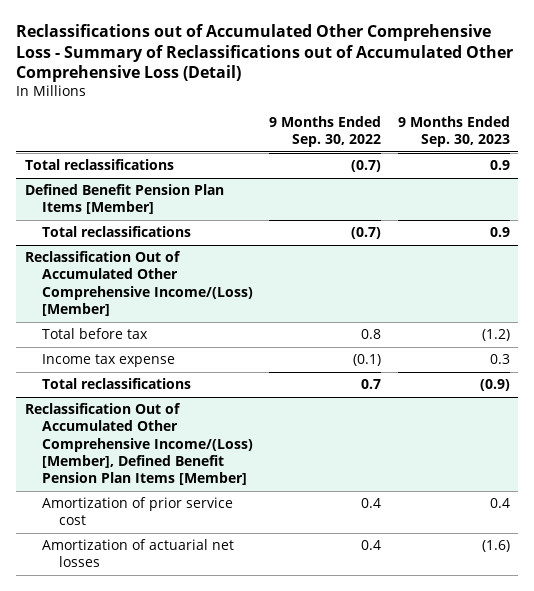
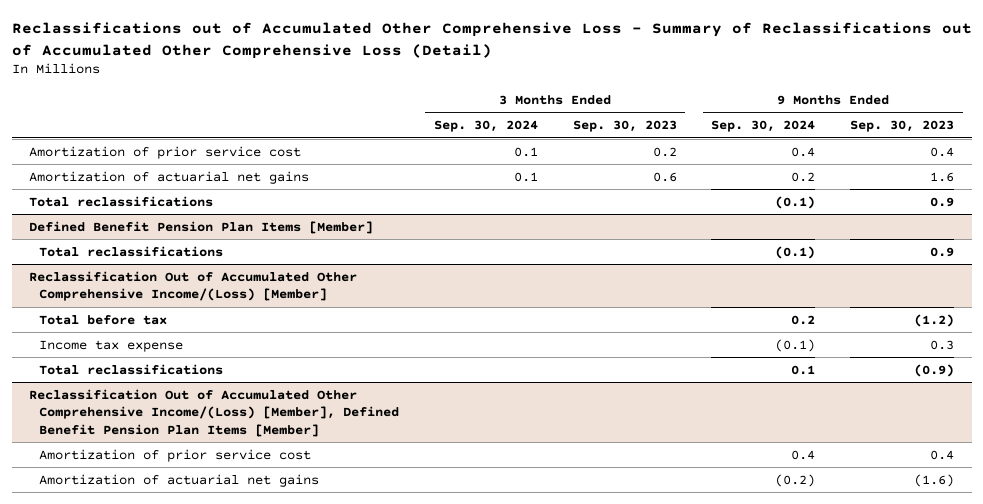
- | 9 Months Ended Sep. 30, 2022 | 9 Months Ended Sep. 30, 2023
+ | 3 Months Ended Sep. 30, 2024 | 3 Months Ended Sep. 30, 2023 | 9 Months Ended Sep. 30, 2024 | 9 Months Ended Sep. 30, 2023
+ Amortization of prior service cost | 0.1 | 0.2 | 0.4 | 0.4
+ Amortization of actuarial net gains | 0.1 | 0.6 | 0.2 | 1.6
@ Reclassification Out of Accumulated Other Comprehensive Income/(Loss) [Member], Defined Benefit Pension Plan Items [Member]
- Amortization of actuarial net losses | 0.4 | (1.6)
+ Amortization of actuarial net gains | | | (0.2) | (1.6)

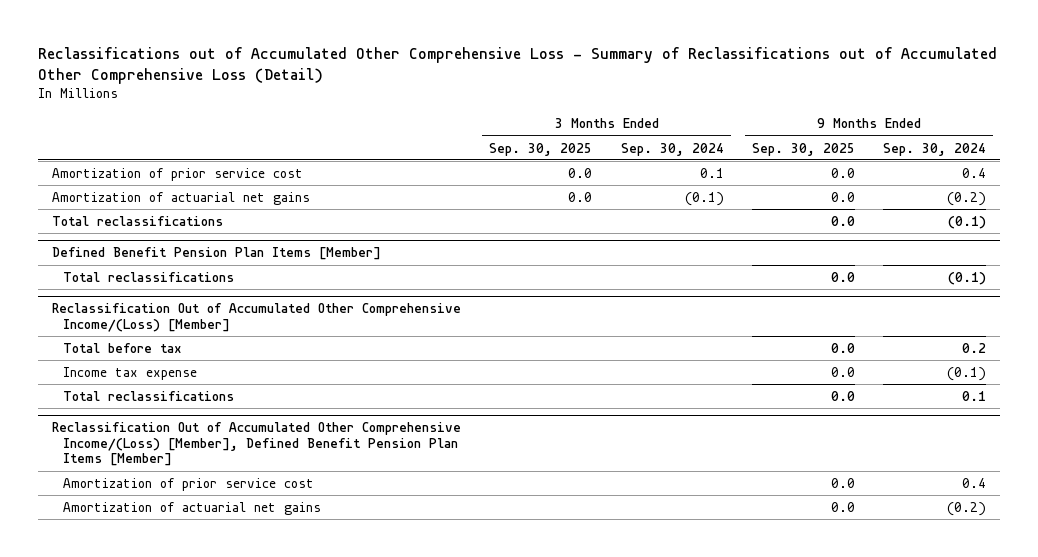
- | 3 Months Ended Sep. 30, 2024 | 3 Months Ended Sep. 30, 2023 | 9 Months Ended Sep. 30, 2024 | 9 Months Ended Sep. 30, 2023
+ | 3 Months Ended Sep. 30, 2025 | 3 Months Ended Sep. 30, 2024 | 9 Months Ended Sep. 30, 2025 | 9 Months Ended Sep. 30, 2024
- Amortization of actuarial net gains | 0.1 | 0.6 | 0.2 | 1.6
+ Amortization of actuarial net gains | 0.0 | (0.1) | 0.0 | (0.2)

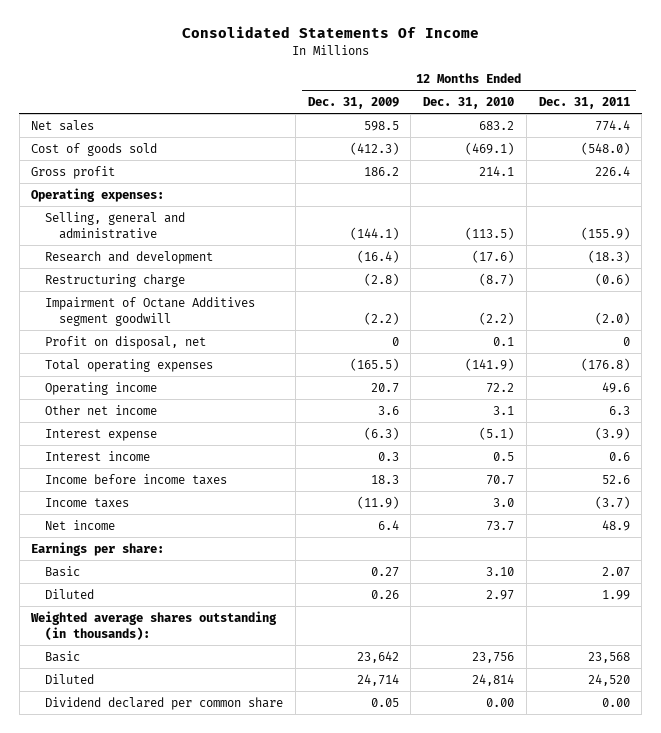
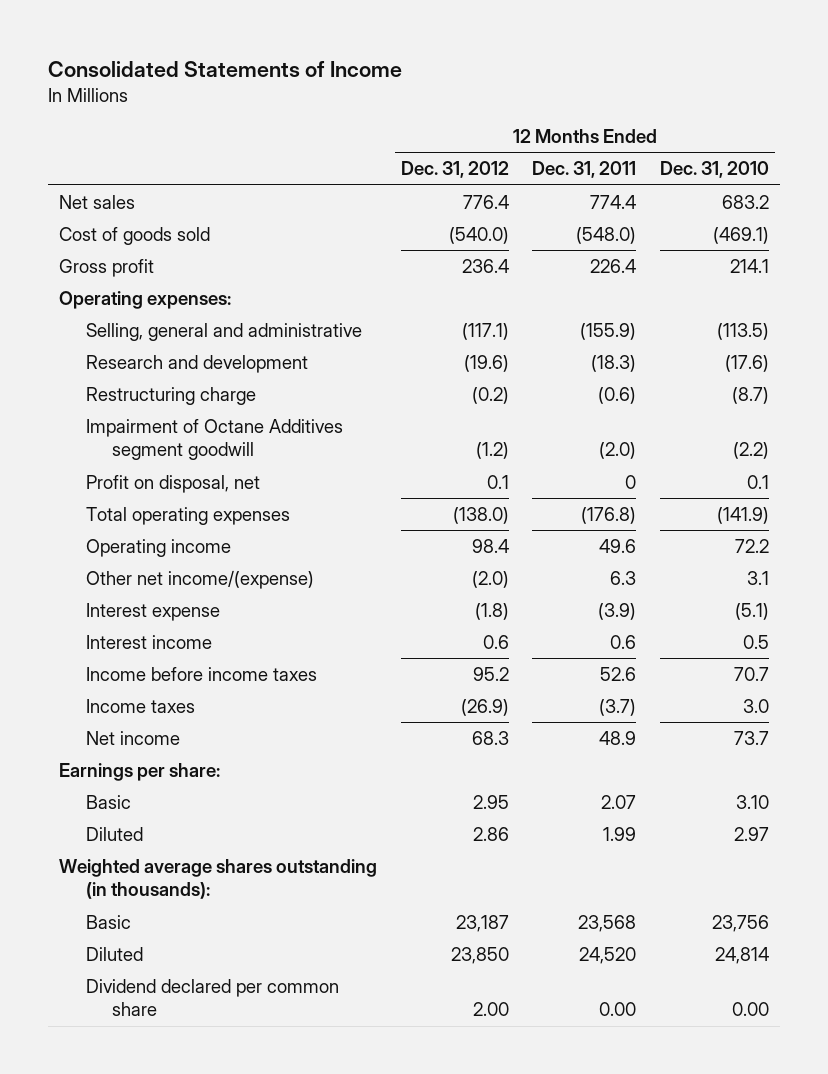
- Consolidated Statements Of Income
+ Consolidated Statements of Income
- | 12 Months Ended Dec. 31, 2009 | 12 Months Ended Dec. 31, 2010 | 12 Months Ended Dec. 31, 2011
+ | 12 Months Ended Dec. 31, 2012 | 12 Months Ended Dec. 31, 2011 | 12 Months Ended Dec. 31, 2010
- Other net income | 3.6 | 3.1 | 6.3
+ Other net income/(expense) | (2.0) | 6.3 | 3.1

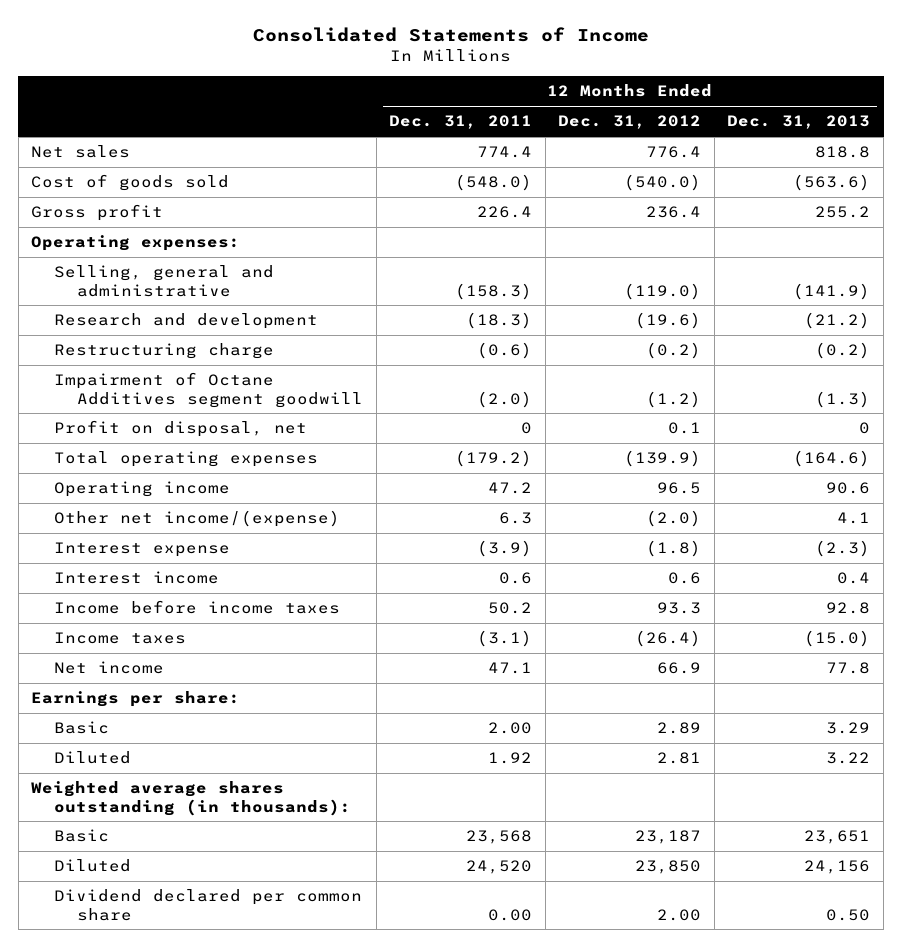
- | 12 Months Ended Dec. 31, 2012 | 12 Months Ended Dec. 31, 2011 | 12 Months Ended Dec. 31, 2010
+ | 12 Months Ended Dec. 31, 2011 | 12 Months Ended Dec. 31, 2012 | 12 Months Ended Dec. 31, 2013
- Selling, general and administrative | (117.1) | (155.9) | (113.5)
+ Selling, general and administrative | (158.3) | (119.0) | (141.9)
- Total operating expenses | (138.0) | (176.8) | (141.9)
- Operating income | 98.4 | 49.6 | 72.2
+ Total operating expenses | (179.2) | (139.9) | (164.6)
+ Operating income | 47.2 | 96.5 | 90.6
- Income before income taxes | 95.2 | 52.6 | 70.7
- Income taxes | (26.9) | (3.7) | 3.0
- Net income | 68.3 | 48.9 | 73.7
+ Income before income taxes | 50.2 | 93.3 | 92.8
+ Income taxes | (3.1) | (26.4) | (15.0)
+ Net income | 47.1 | 66.9 | 77.8
- Basic | 2.95 | 2.07 | 3.10
- Diluted | 2.86 | 1.99 | 2.97
+ Basic | 2.00 | 2.89 | 3.29
+ Diluted | 1.92 | 2.81 | 3.22

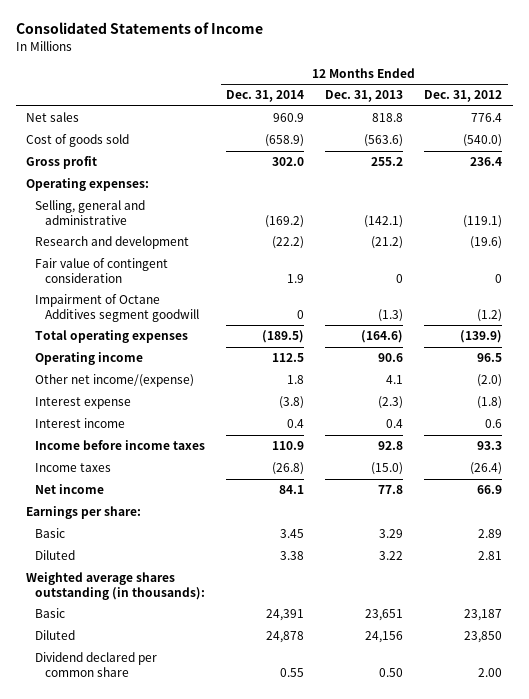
- | 12 Months Ended Dec. 31, 2011 | 12 Months Ended Dec. 31, 2012 | 12 Months Ended Dec. 31, 2013
+ | 12 Months Ended Dec. 31, 2014 | 12 Months Ended Dec. 31, 2013 | 12 Months Ended Dec. 31, 2012
- Selling, general and administrative | (158.3) | (119.0) | (141.9)
+ Selling, general and administrative | (169.2) | (142.1) | (119.1)
- Restructuring charge | (0.6) | (0.2) | (0.2)
+ Fair value of contingent consideration | 1.9 | 0 | 0
- Profit on disposal, net | 0 | 0.1 | 0

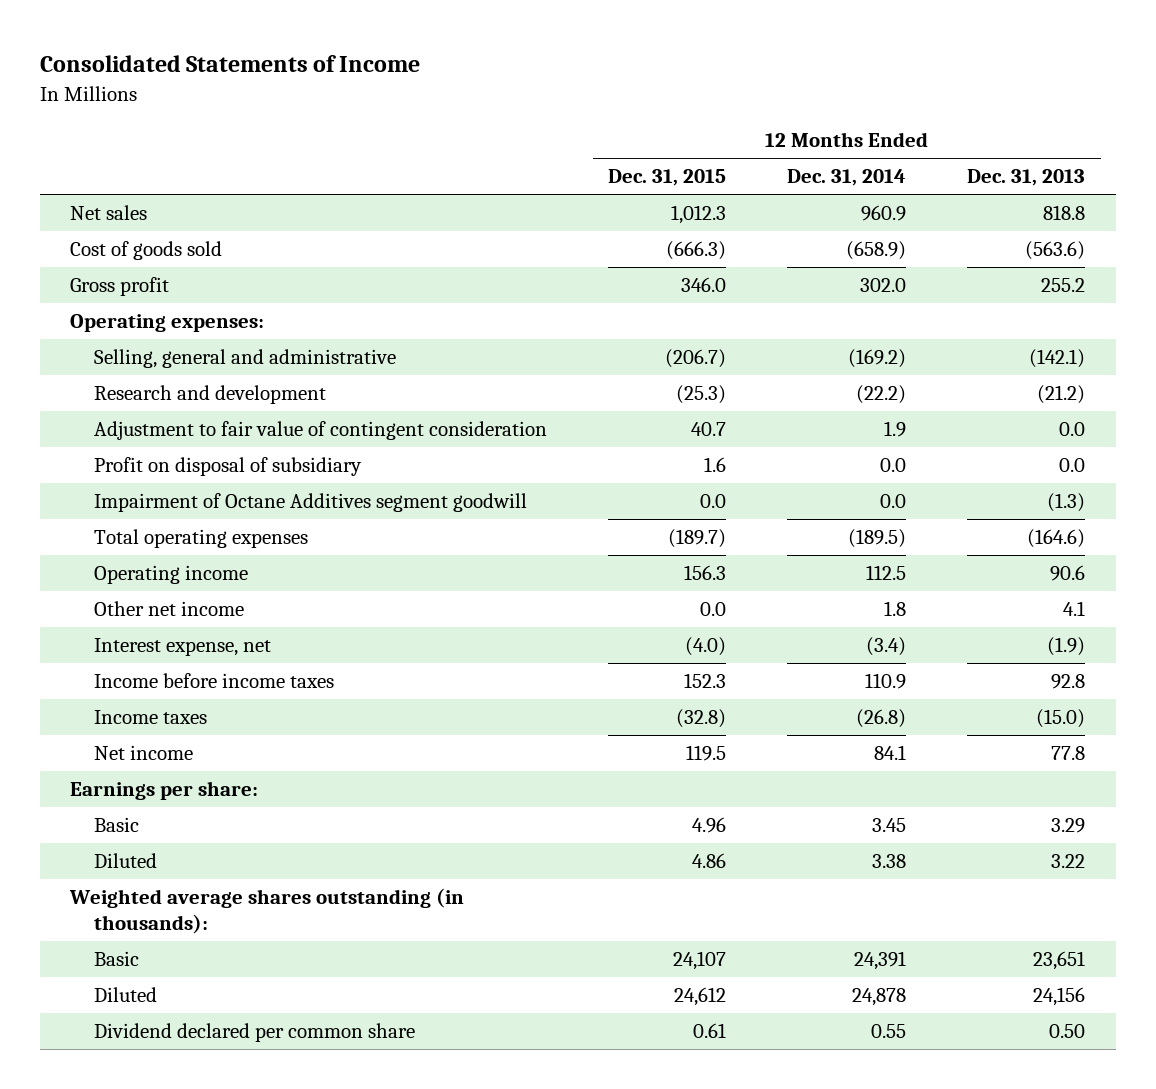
- | 12 Months Ended Dec. 31, 2014 | 12 Months Ended Dec. 31, 2013 | 12 Months Ended Dec. 31, 2012
+ | 12 Months Ended Dec. 31, 2015 | 12 Months Ended Dec. 31, 2014 | 12 Months Ended Dec. 31, 2013
- Fair value of contingent consideration | 1.9 | 0 | 0
- Impairment of Octane Additives segment goodwill | 0 | (1.3) | (1.2)
+ Adjustment to fair value of contingent consideration | 40.7 | 1.9 | 0.0
+ Profit on disposal of subsidiary | 1.6 | 0.0 | 0.0
+ Impairment of Octane Additives segment goodwill | 0.0 | 0.0 | (1.3)
- Other net income/(expense) | 1.8 | 4.1 | (2.0)
- Interest expense | (3.8) | (2.3) | (1.8)
- Interest income | 0.4 | 0.4 | 0.6
+ Other net income | 0.0 | 1.8 | 4.1
+ Interest expense, net | (4.0) | (3.4) | (1.9)

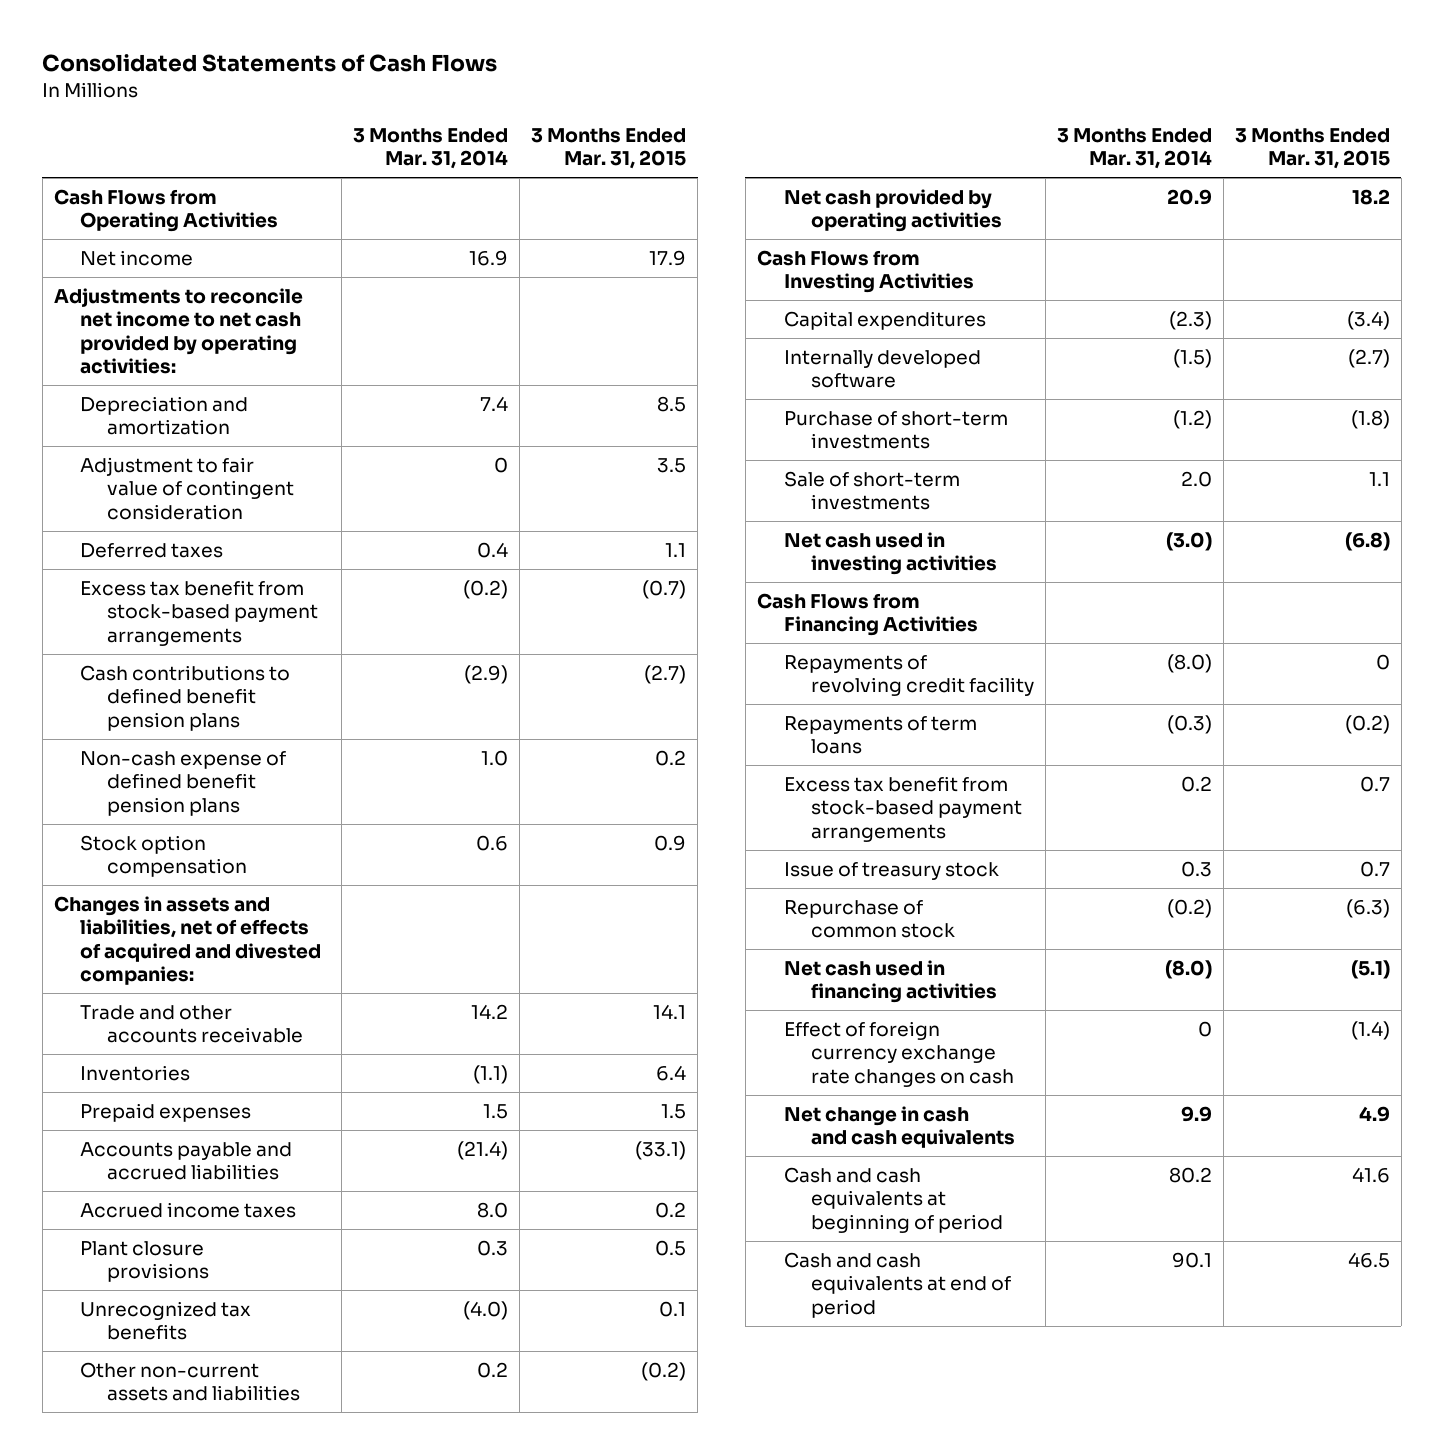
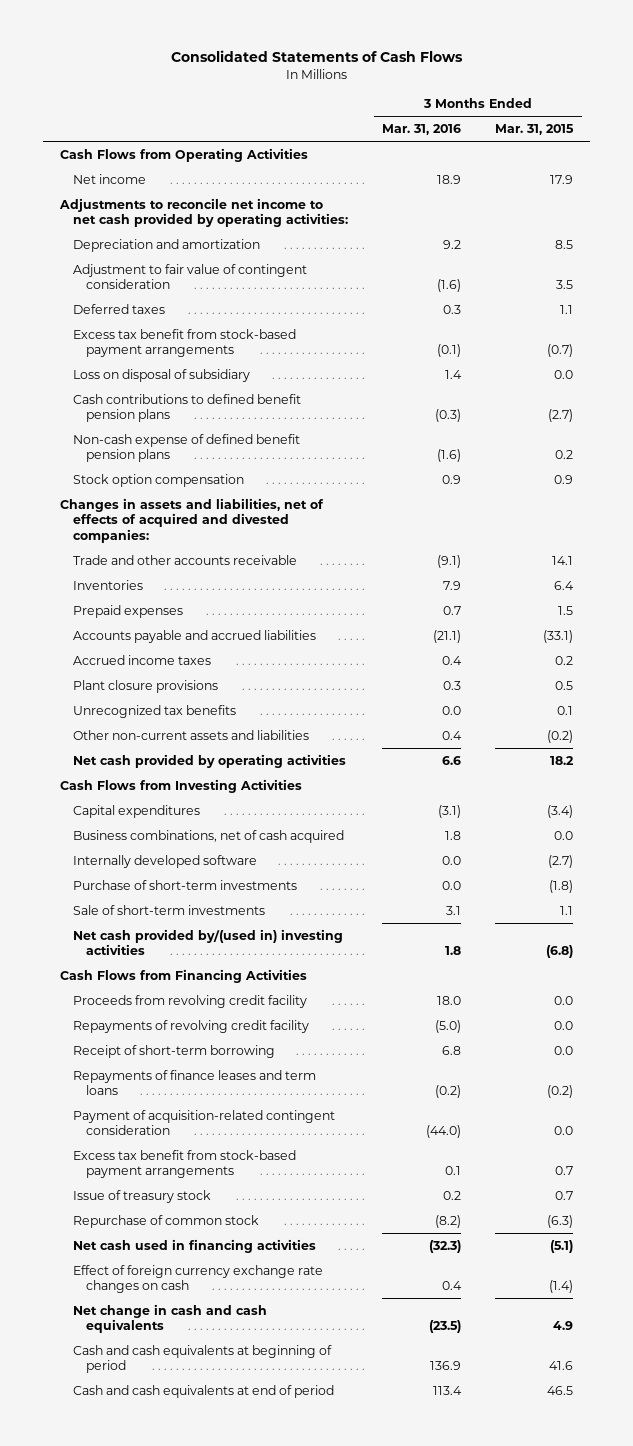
- | 3 Months Ended Mar. 31, 2014 | 3 Months Ended Mar. 31, 2015
+ | 3 Months Ended Mar. 31, 2016 | 3 Months Ended Mar. 31, 2015
+ Loss on disposal of subsidiary | 1.4 | 0.0
+ Business combinations, net of cash acquired | 1.8 | 0.0
- Net cash used in investing activities | (3.0) | (6.8)
+ Net cash provided by/(used in) investing activities | 1.8 | (6.8)
- Repayments of revolving credit facility | (8.0) | 0
- Repayments of term loans | (0.3) | (0.2)
+ Proceeds from revolving credit facility | 18.0 | 0.0
+ Repayments of revolving credit facility | (5.0) | 0.0
+ Receipt of short-term borrowing | 6.8 | 0.0
+ Repayments of finance leases and term loans | (0.2) | (0.2)
+ Payment of acquisition-related contingent consideration | (44.0) | 0.0

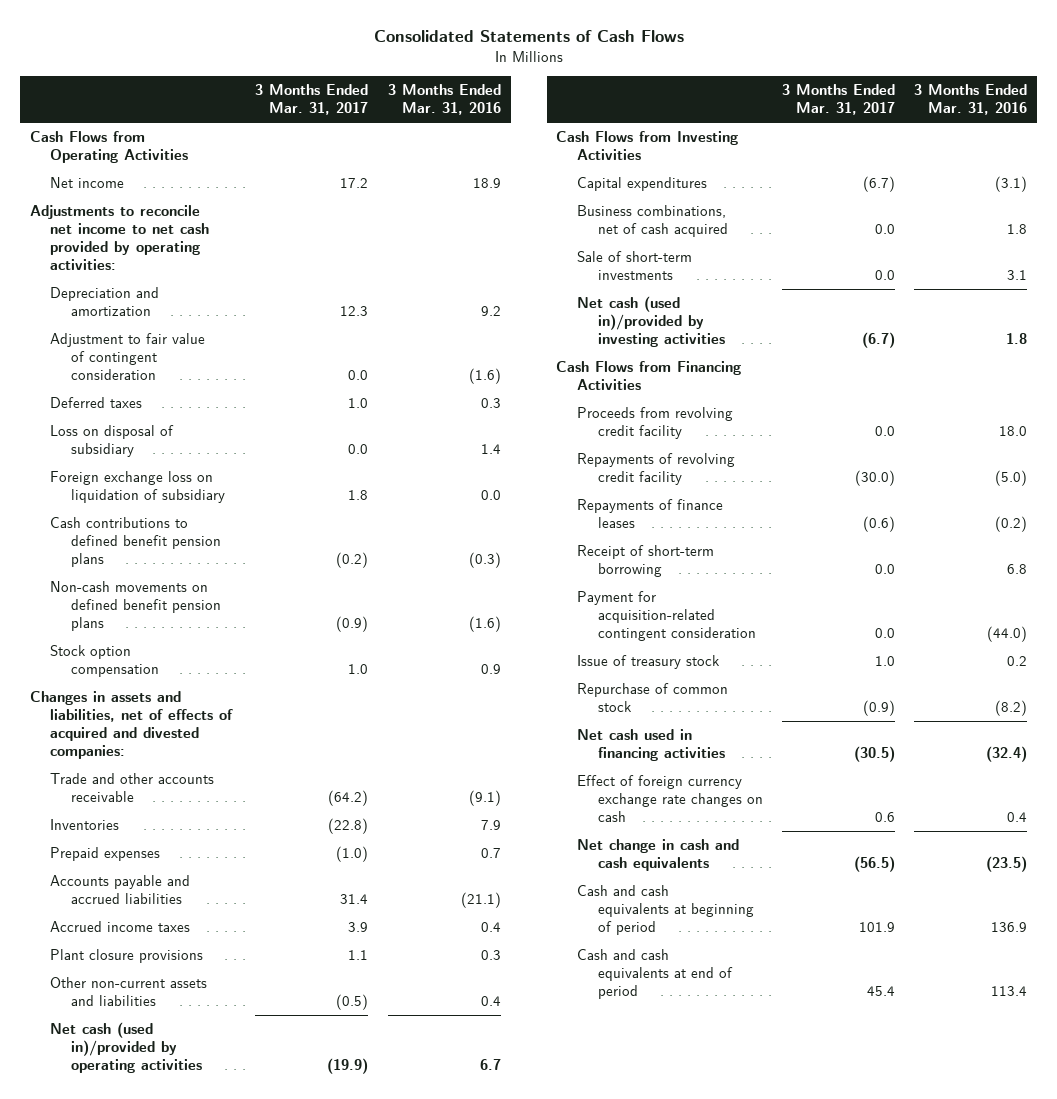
- | 3 Months Ended Mar. 31, 2016 | 3 Months Ended Mar. 31, 2015
+ | 3 Months Ended Mar. 31, 2017 | 3 Months Ended Mar. 31, 2016
- Excess tax benefit from stock-based payment arrangements | (0.1) | (0.7)
+ Foreign exchange loss on liquidation of subsidiary | 1.8 | 0.0
- Non-cash expense of defined benefit pension plans | (1.6) | 0.2
+ Non-cash movements on defined benefit pension plans | (0.9) | (1.6)
- Unrecognized tax benefits | 0.0 | 0.1
- Net cash provided by operating activities | 6.6 | 18.2
+ Net cash (used in)/provided by operating activities | (19.9) | 6.7
- Internally developed software | 0.0 | (2.7)
- Purchase of short-term investments | 0.0 | (1.8)
- Net cash provided by/(used in) investing activities | 1.8 | (6.8)
+ Net cash (used in)/provided by investing activities | (6.7) | 1.8
+ Repayments of finance leases | (0.6) | (0.2)
- Repayments of finance leases and term loans | (0.2) | (0.2)
- Payment of acquisition-related contingent consideration | (44.0) | 0.0
- Excess tax benefit from stock-based payment arrangements | 0.1 | 0.7
+ Payment for acquisition-related contingent consideration | 0.0 | (44.0)
- Net cash used in financing activities | (32.3) | (5.1)
+ Net cash used in financing activities | (30.5) | (32.4)

